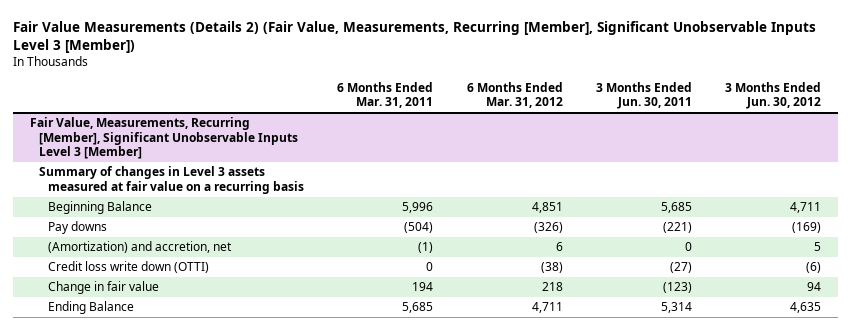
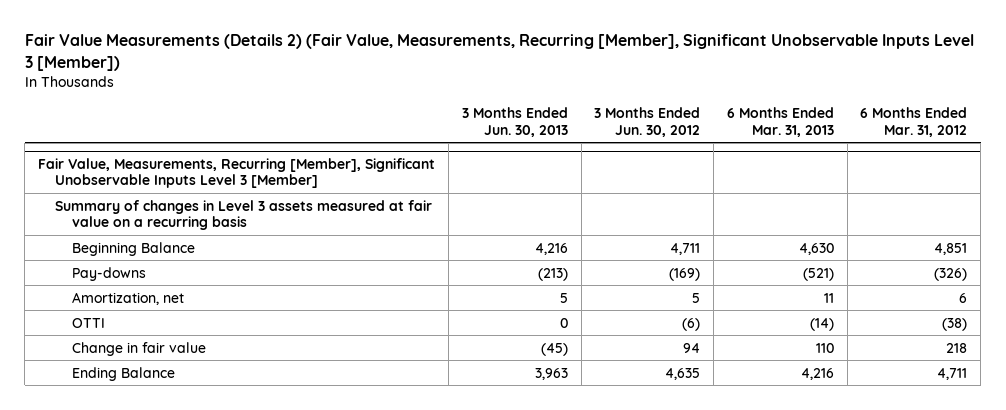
- | 6 Months Ended Mar. 31, 2011 | 6 Months Ended Mar. 31, 2012 | 3 Months Ended Jun. 30, 2011 | 3 Months Ended Jun. 30, 2012
+ | 3 Months Ended Jun. 30, 2013 | 3 Months Ended Jun. 30, 2012 | 6 Months Ended Mar. 31, 2013 | 6 Months Ended Mar. 31, 2012
@ Fair Value, Measurements, Recurring [Member], Significant Unobservable Inputs Level 3 [Member]
- Pay downs | (504) | (326) | (221) | (169)
- (Amortization) and accretion, net | (1) | 6 | 0 | 5
- Credit loss write down (OTTI) | 0 | (38) | (27) | (6)
+ Pay-downs | (213) | (169) | (521) | (326)
+ Amortization, net | 5 | 5 | 11 | 6
+ OTTI | 0 | (6) | (14) | (38)

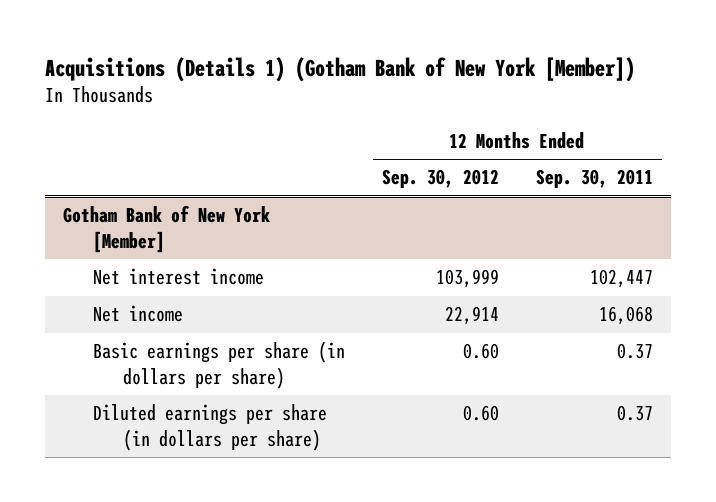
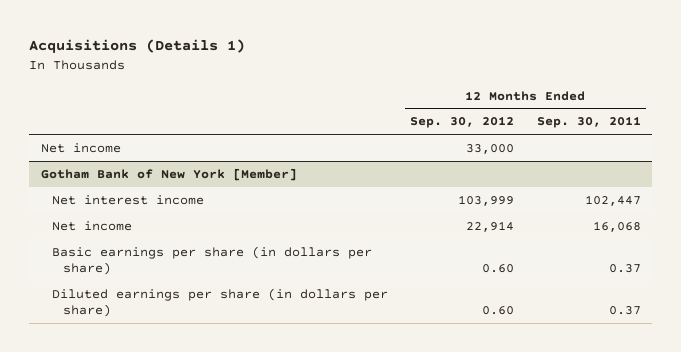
- Acquisitions (Details 1) (Gotham Bank of New York [Member])
+ Acquisitions (Details 1)
+ Net income | 33,000 |

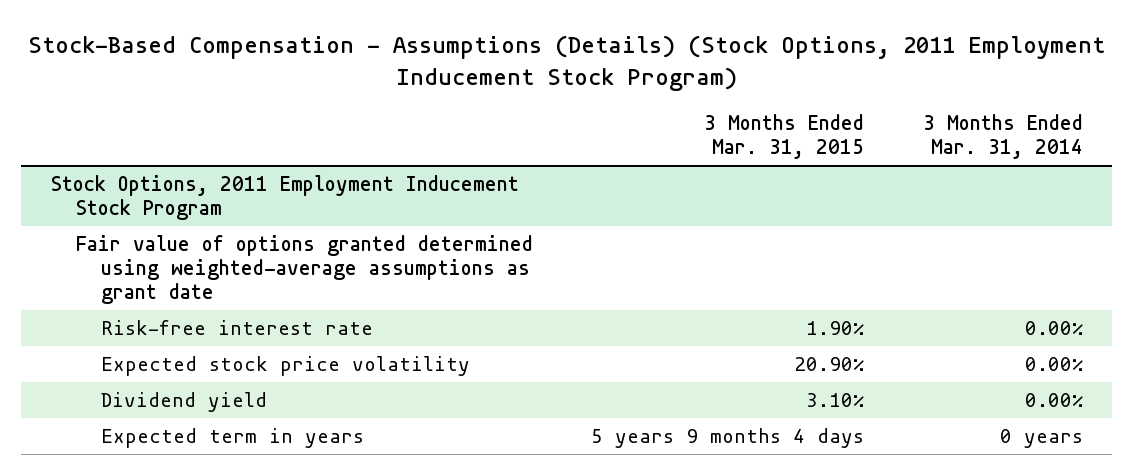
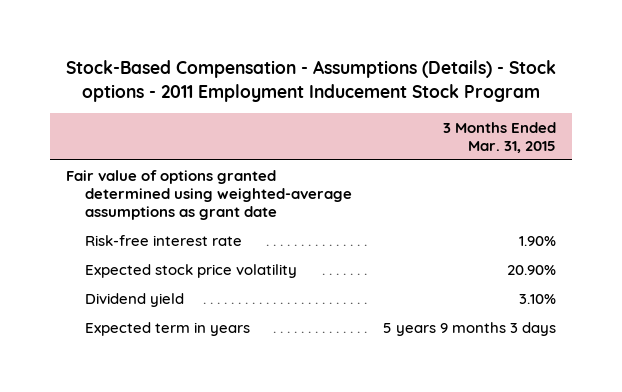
- Stock-Based Compensation - Assumptions (Details) (Stock Options, 2011 Employment Inducement Stock Program)
+ Stock-Based Compensation - Assumptions (Details) - Stock options - 2011 Employment Inducement Stock Program
- | 3 Months Ended Mar. 31, 2015 | 3 Months Ended Mar. 31, 2014
+ | 3 Months Ended Mar. 31, 2015
- Stock Options, 2011 Employment Inducement Stock Program
- Expected term in years | 5 years 9 months 4 days | 0 years
+ Expected term in years | 5 years 9 months 3 days

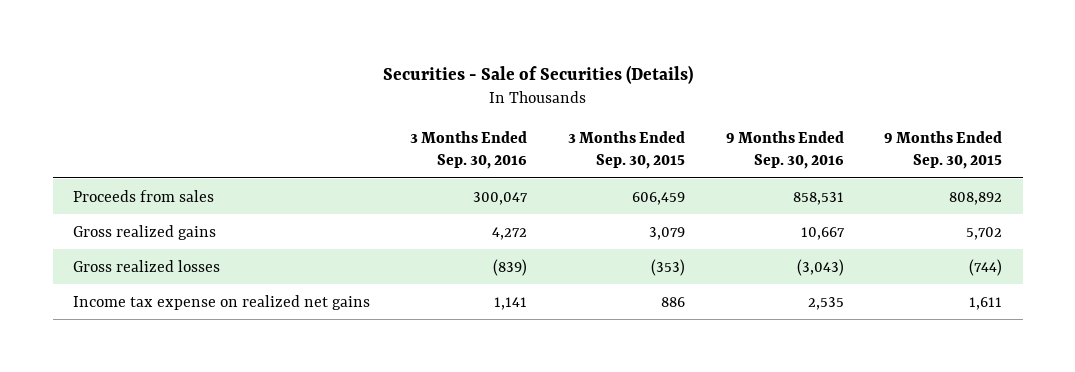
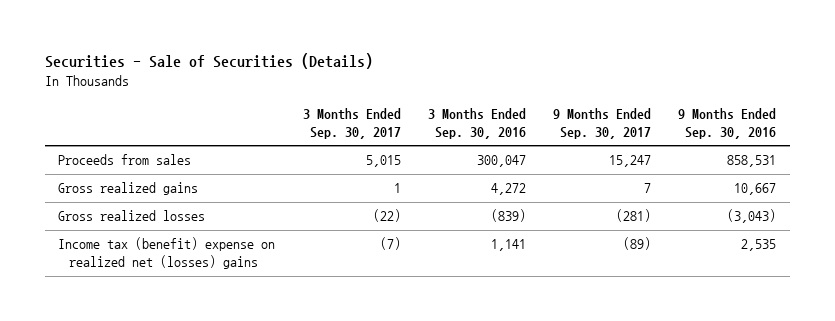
- | 3 Months Ended Sep. 30, 2016 | 3 Months Ended Sep. 30, 2015 | 9 Months Ended Sep. 30, 2016 | 9 Months Ended Sep. 30, 2015
+ | 3 Months Ended Sep. 30, 2017 | 3 Months Ended Sep. 30, 2016 | 9 Months Ended Sep. 30, 2017 | 9 Months Ended Sep. 30, 2016
- Income tax expense on realized net gains | 1,141 | 886 | 2,535 | 1,611
+ Income tax (benefit) expense on realized net (losses) gains | (7) | 1,141 | (89) | 2,535

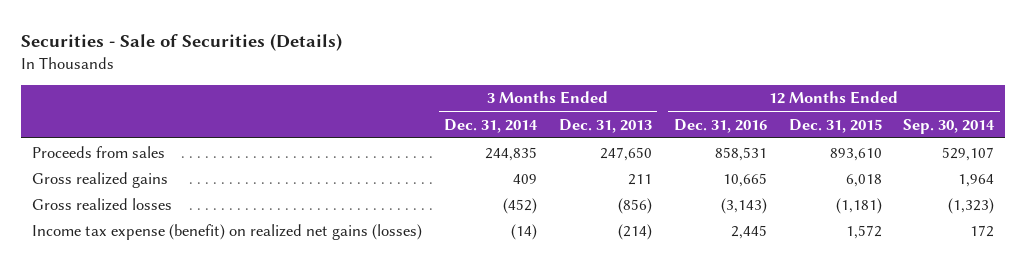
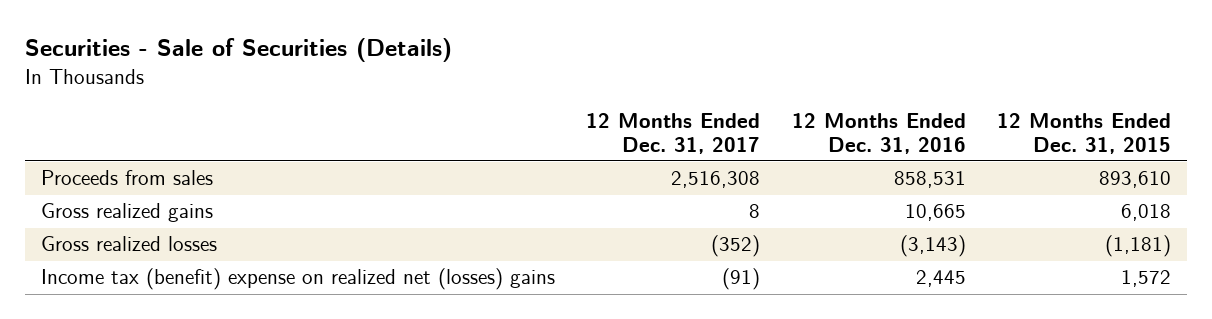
- | 3 Months Ended Dec. 31, 2014 | 3 Months Ended Dec. 31, 2013 | 12 Months Ended Dec. 31, 2016 | 12 Months Ended Dec. 31, 2015 | 12 Months Ended Sep. 30, 2014
+ | 12 Months Ended Dec. 31, 2017 | 12 Months Ended Dec. 31, 2016 | 12 Months Ended Dec. 31, 2015
- Income tax expense (benefit) on realized net gains (losses) | (14) | (214) | 2,445 | 1,572 | 172
+ Income tax (benefit) expense on realized net (losses) gains | (91) | 2,445 | 1,572

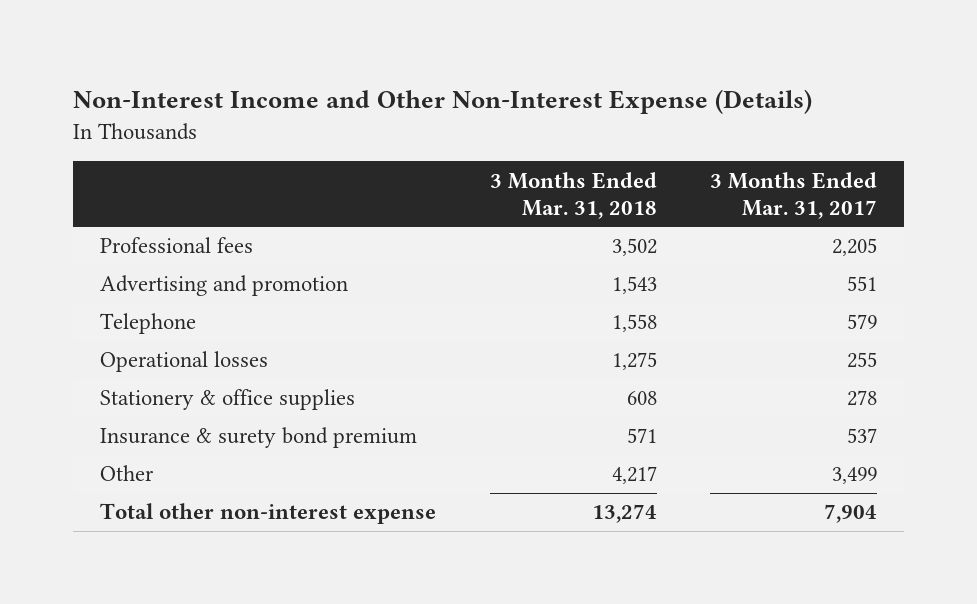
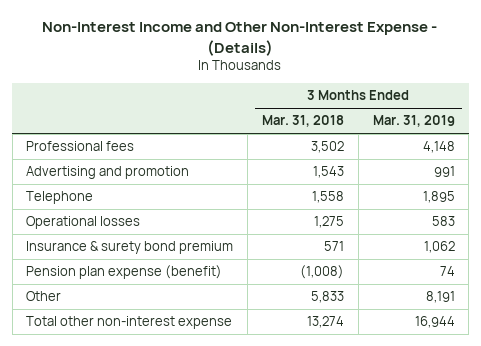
- Non-Interest Income and Other Non-Interest Expense (Details)
+ Non-Interest Income and Other Non-Interest Expense - (Details)
- | 3 Months Ended Mar. 31, 2018 | 3 Months Ended Mar. 31, 2017
+ | 3 Months Ended Mar. 31, 2018 | 3 Months Ended Mar. 31, 2019
- Stationery & office supplies | 608 | 278
- Other | 4,217 | 3,499
+ Pension plan expense (benefit) | (1,008) | 74
+ Other | 5,833 | 8,191

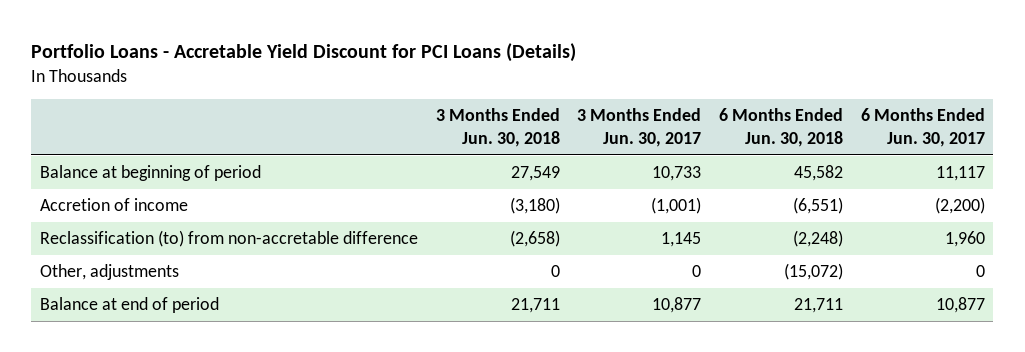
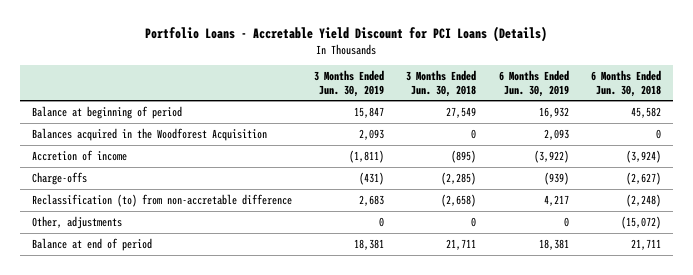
- | 3 Months Ended Jun. 30, 2018 | 3 Months Ended Jun. 30, 2017 | 6 Months Ended Jun. 30, 2018 | 6 Months Ended Jun. 30, 2017
+ | 3 Months Ended Jun. 30, 2019 | 3 Months Ended Jun. 30, 2018 | 6 Months Ended Jun. 30, 2019 | 6 Months Ended Jun. 30, 2018
- Accretion of income | (3,180) | (1,001) | (6,551) | (2,200)
+ Balances acquired in the Woodforest Acquisition | 2,093 | 0 | 2,093 | 0
+ Accretion of income | (1,811) | (895) | (3,922) | (3,924)
+ Charge-offs | (431) | (2,285) | (939) | (2,627)

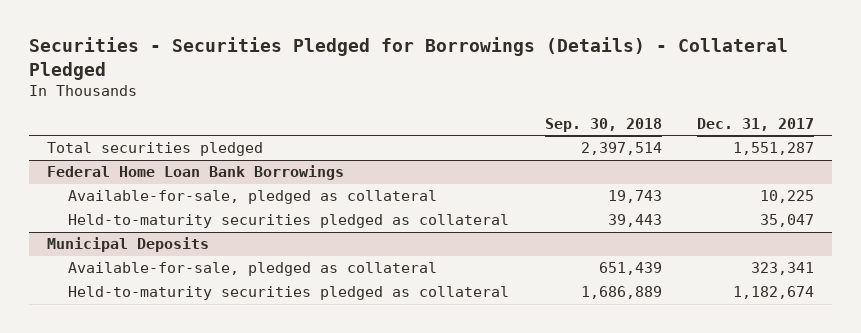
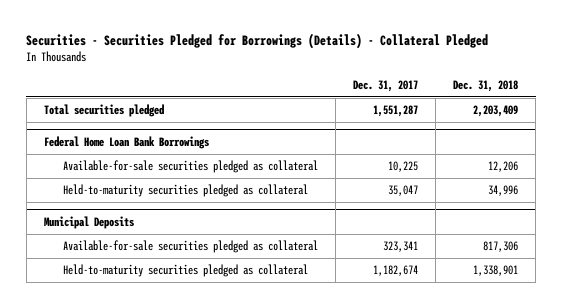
- | Sep. 30, 2018 | Dec. 31, 2017
+ | Dec. 31, 2017 | Dec. 31, 2018
@ Federal Home Loan Bank Borrowings
- Available-for-sale, pledged as collateral | 19,743 | 10,225
+ Available-for-sale securities pledged as collateral | 10,225 | 12,206
@ Municipal Deposits
- Available-for-sale, pledged as collateral | 651,439 | 323,341
+ Available-for-sale securities pledged as collateral | 323,341 | 817,306

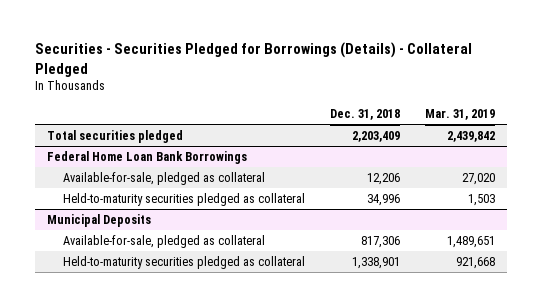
- | Dec. 31, 2017 | Dec. 31, 2018
+ | Dec. 31, 2018 | Mar. 31, 2019
@ Federal Home Loan Bank Borrowings
- Available-for-sale securities pledged as collateral | 10,225 | 12,206
+ Available-for-sale, pledged as collateral | 12,206 | 27,020
@ Municipal Deposits
- Available-for-sale securities pledged as collateral | 323,341 | 817,306
+ Available-for-sale, pledged as collateral | 817,306 | 1,489,651

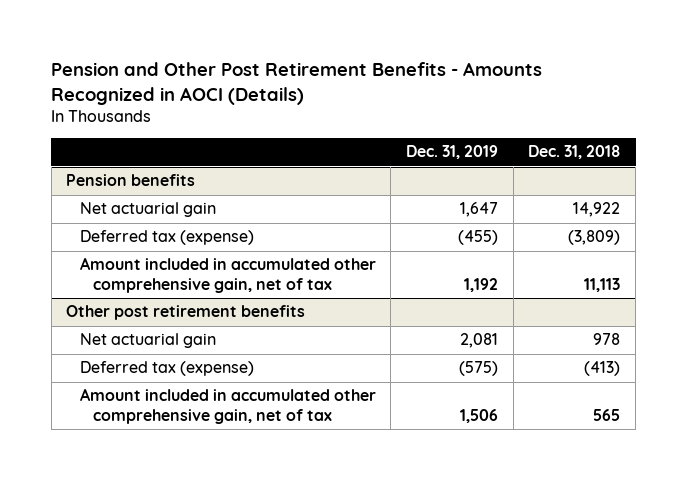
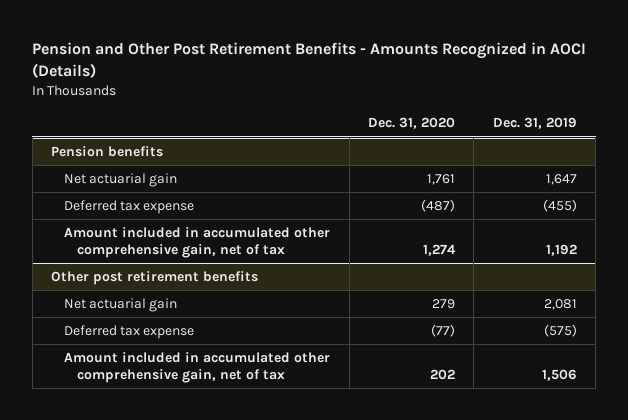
- | Dec. 31, 2019 | Dec. 31, 2018
+ | Dec. 31, 2020 | Dec. 31, 2019
@ Pension benefits
- Deferred tax (expense) | (455) | (3,809)
+ Deferred tax expense | (487) | (455)
@ Other post retirement benefits
- Deferred tax (expense) | (575) | (413)
+ Deferred tax expense | (77) | (575)

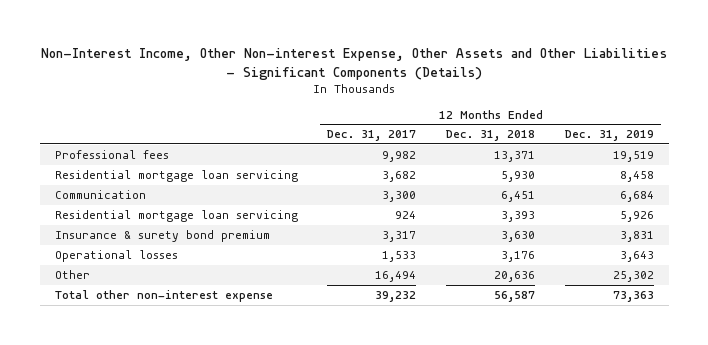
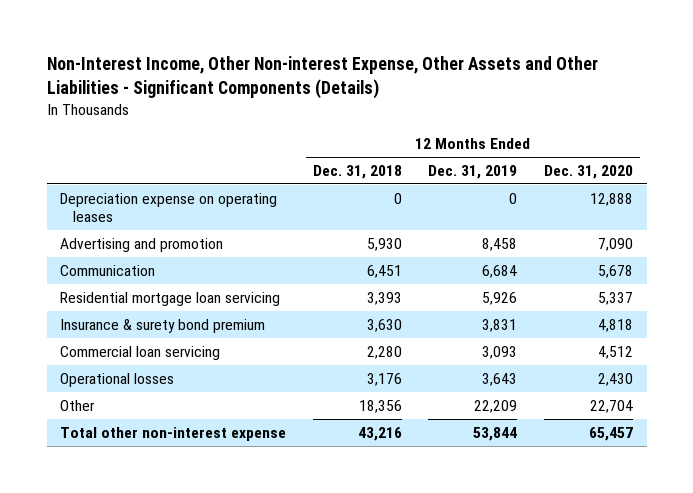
- | 12 Months Ended Dec. 31, 2017 | 12 Months Ended Dec. 31, 2018 | 12 Months Ended Dec. 31, 2019
+ | 12 Months Ended Dec. 31, 2018 | 12 Months Ended Dec. 31, 2019 | 12 Months Ended Dec. 31, 2020
- Professional fees | 9,982 | 13,371 | 19,519
- Residential mortgage loan servicing | 3,682 | 5,930 | 8,458
+ Depreciation expense on operating leases | 0 | 0 | 12,888
+ Advertising and promotion | 5,930 | 8,458 | 7,090
+ Commercial loan servicing | 2,280 | 3,093 | 4,512
- Other | 16,494 | 20,636 | 25,302
- Total other non-interest expense | 39,232 | 56,587 | 73,363
+ Other | 18,356 | 22,209 | 22,704
+ Total other non-interest expense | 43,216 | 53,844 | 65,457

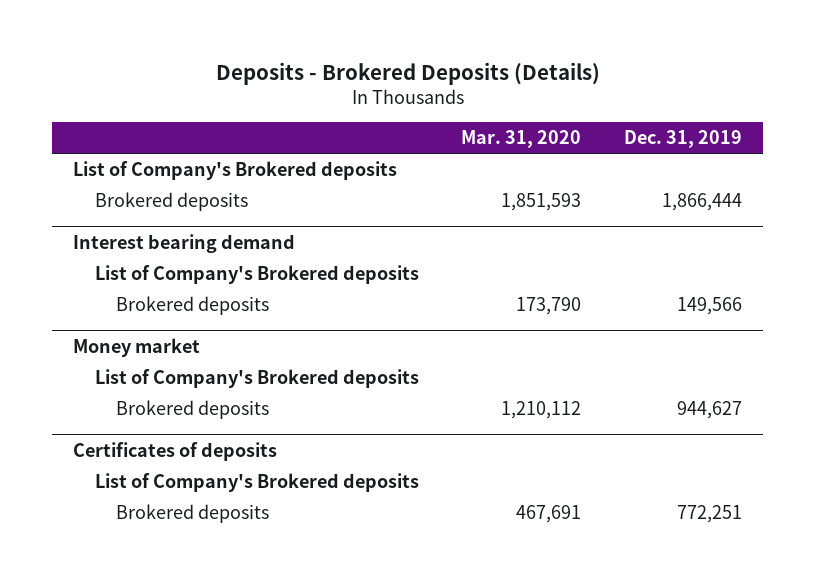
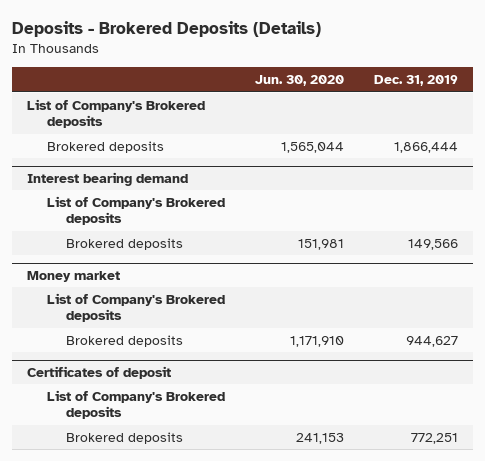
- | Mar. 31, 2020 | Dec. 31, 2019
+ | Jun. 30, 2020 | Dec. 31, 2019
- Certificates of deposits
+ Certificates of deposit

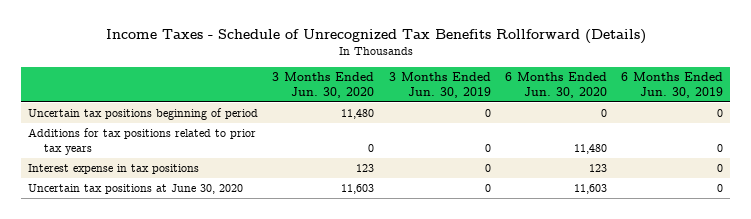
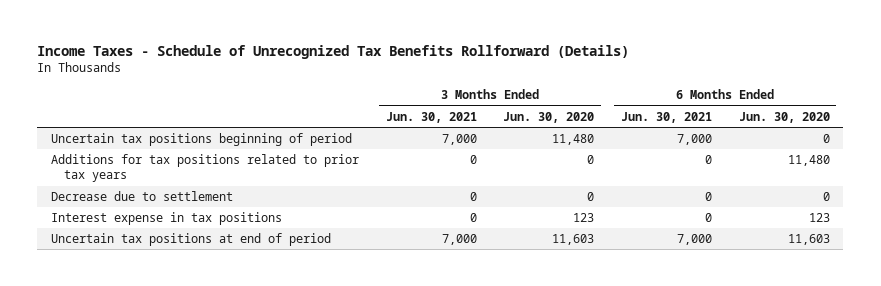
- | 3 Months Ended Jun. 30, 2020 | 3 Months Ended Jun. 30, 2019 | 6 Months Ended Jun. 30, 2020 | 6 Months Ended Jun. 30, 2019
+ | 3 Months Ended Jun. 30, 2021 | 3 Months Ended Jun. 30, 2020 | 6 Months Ended Jun. 30, 2021 | 6 Months Ended Jun. 30, 2020
+ Decrease due to settlement | 0 | 0 | 0 | 0
- Uncertain tax positions at June 30, 2020 | 11,603 | 0 | 11,603 | 0
+ Uncertain tax positions at end of period | 7,000 | 11,603 | 7,000 | 11,603

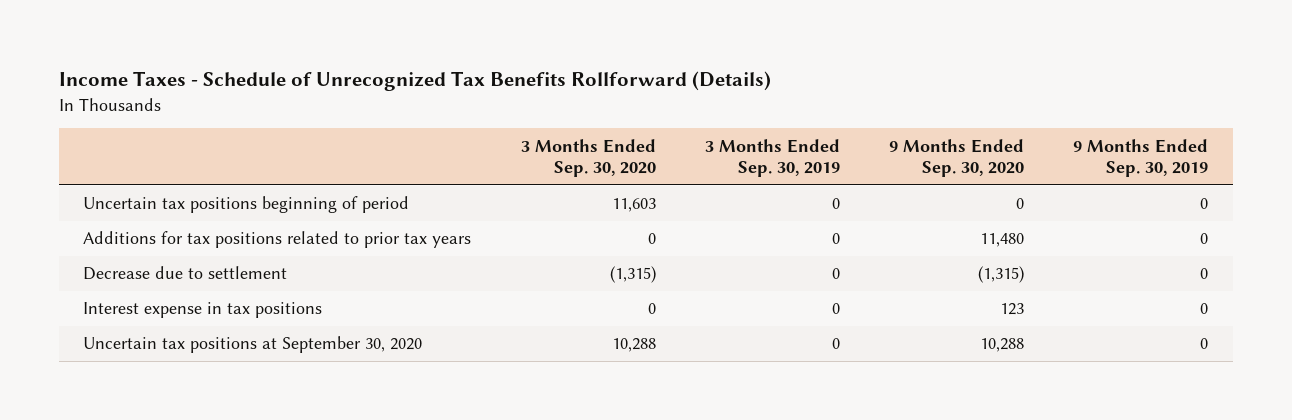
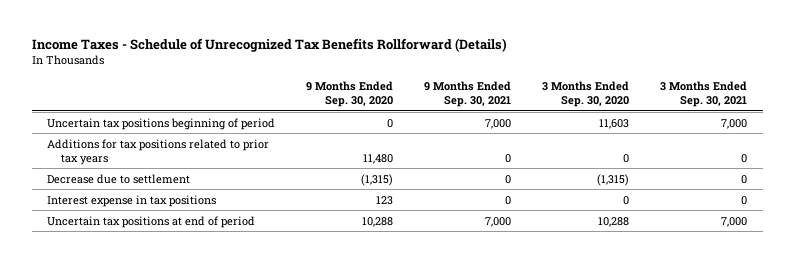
- | 3 Months Ended Sep. 30, 2020 | 3 Months Ended Sep. 30, 2019 | 9 Months Ended Sep. 30, 2020 | 9 Months Ended Sep. 30, 2019
+ | 9 Months Ended Sep. 30, 2020 | 9 Months Ended Sep. 30, 2021 | 3 Months Ended Sep. 30, 2020 | 3 Months Ended Sep. 30, 2021
- Uncertain tax positions at September 30, 2020 | 10,288 | 0 | 10,288 | 0
+ Uncertain tax positions at end of period | 10,288 | 7,000 | 10,288 | 7,000

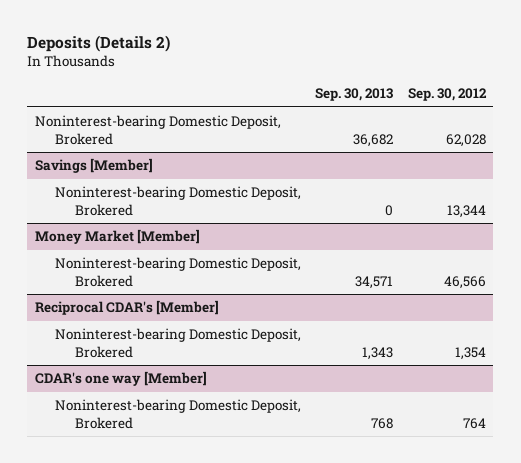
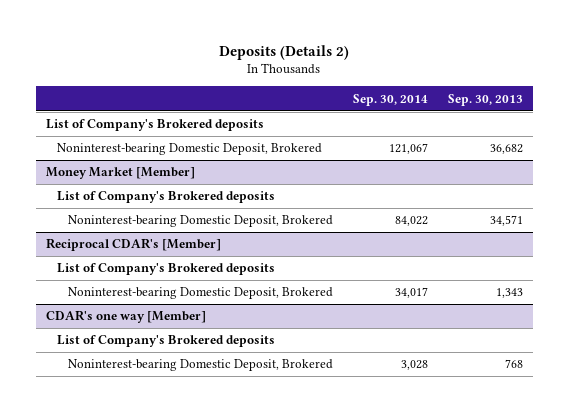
- | Sep. 30, 2013 | Sep. 30, 2012
+ | Sep. 30, 2014 | Sep. 30, 2013
+ List of Company's Brokered deposits
- Savings [Member]
- Noninterest-bearing Domestic Deposit, Brokered | 0 | 13,344
@ Money Market [Member]
+ List of Company's Brokered deposits
@ Reciprocal CDAR's [Member]
+ List of Company's Brokered deposits
@ CDAR's one way [Member]
+ List of Company's Brokered deposits

